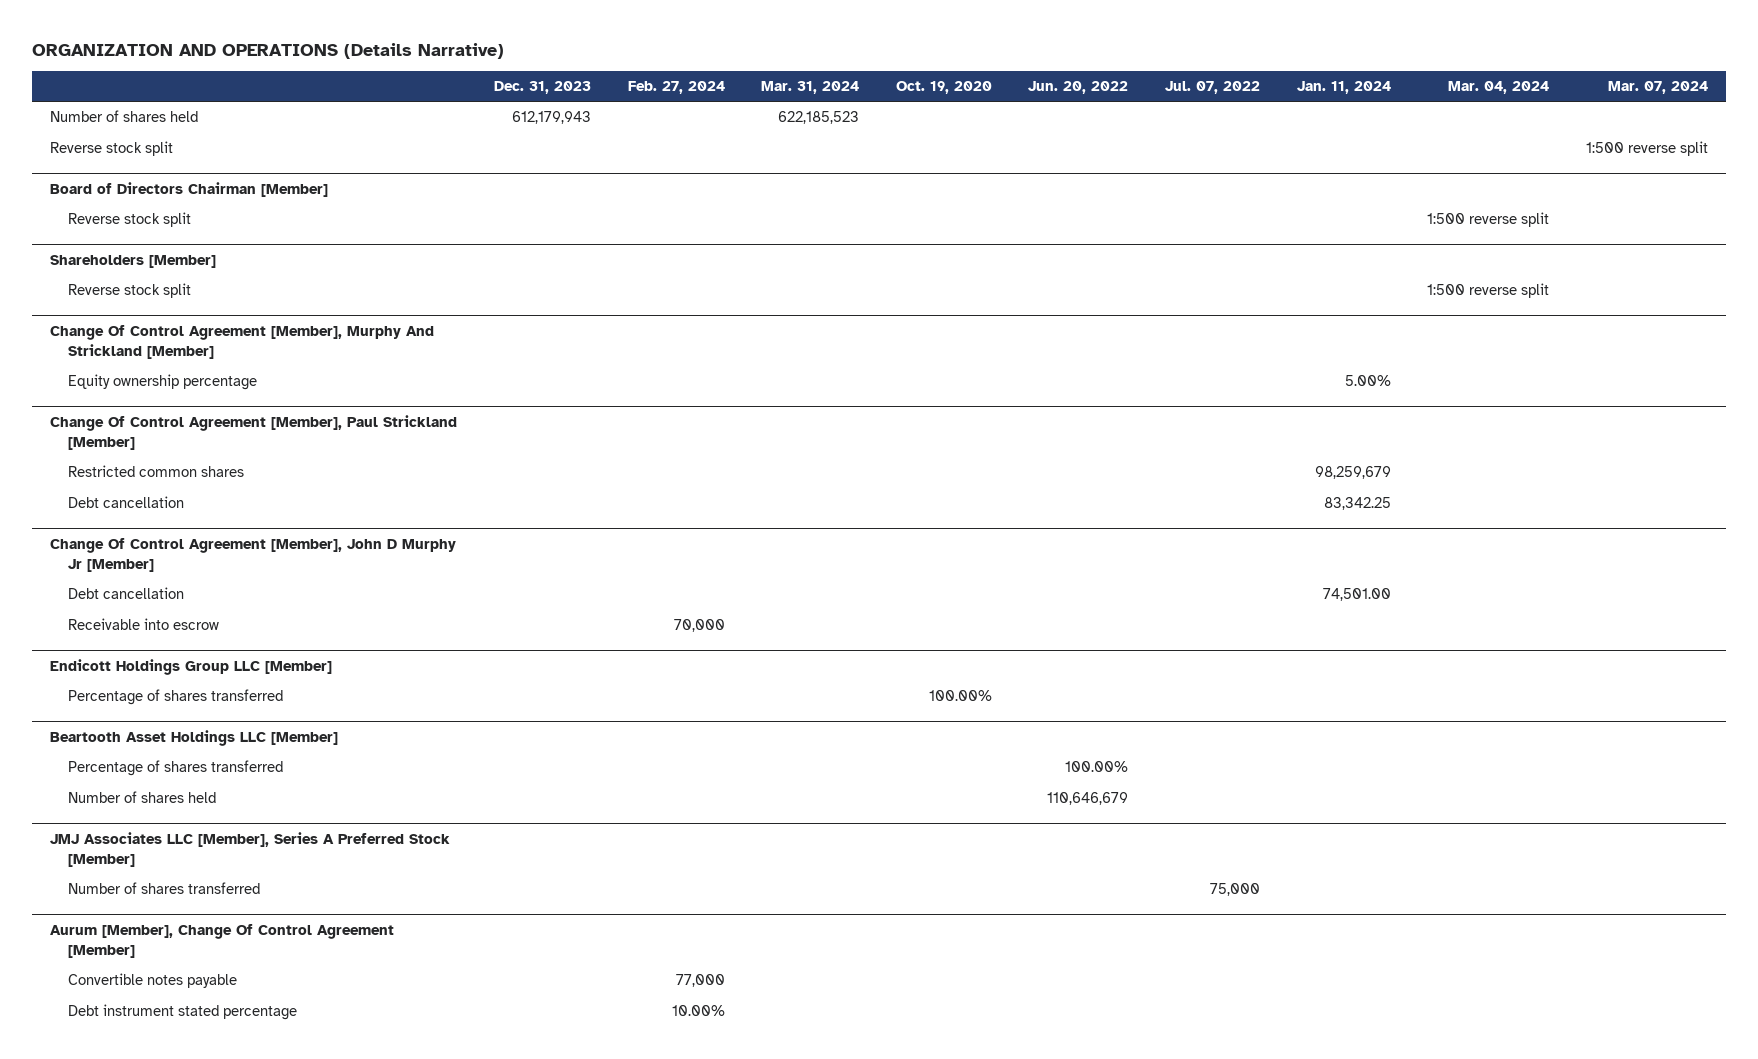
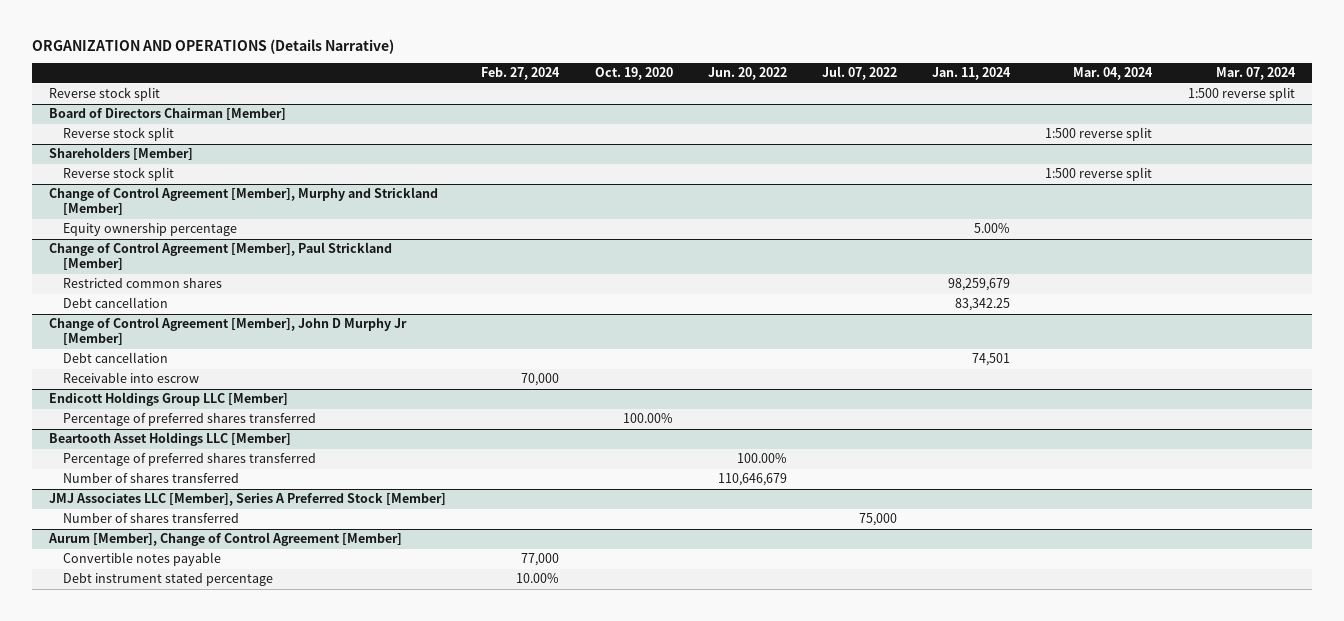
- | Dec. 31, 2023 | Feb. 27, 2024 | Mar. 31, 2024 | Oct. 19, 2020 | Jun. 20, 2022 | Jul. 07, 2022 | Jan. 11, 2024 | Mar. 04, 2024 | Mar. 07, 2024
+ | Feb. 27, 2024 | Oct. 19, 2020 | Jun. 20, 2022 | Jul. 07, 2022 | Jan. 11, 2024 | Mar. 04, 2024 | Mar. 07, 2024
- Number of shares held | 612,179,943 | | 622,185,523 | | | | | |
- Change Of Control Agreement [Member], Murphy And Strickland [Member]
+ Change of Control Agreement [Member], Murphy and Strickland [Member]
- Change Of Control Agreement [Member], Paul Strickland [Member]
+ Change of Control Agreement [Member], Paul Strickland [Member]
- Change Of Control Agreement [Member], John D Murphy Jr [Member]
- Debt cancellation | | | | | | | 74,501.00 | |
+ Change of Control Agreement [Member], John D Murphy Jr [Member]
+ Debt cancellation | | | | | 74,501 | |
@ Endicott Holdings Group LLC [Member]
- Percentage of shares transferred | | | | 100.00% | | | | |
+ Percentage of preferred shares transferred | | 100.00% | | | | |
@ Beartooth Asset Holdings LLC [Member]
- Percentage of shares transferred | | | | | 100.00% | | | |
- Number of shares held | | | | | 110,646,679 | | | |
+ Percentage of preferred shares transferred | | | 100.00% | | | |
+ Number of shares transferred | | | 110,646,679 | | | |
- Aurum [Member], Change Of Control Agreement [Member]
+ Aurum [Member], Change of Control Agreement [Member]

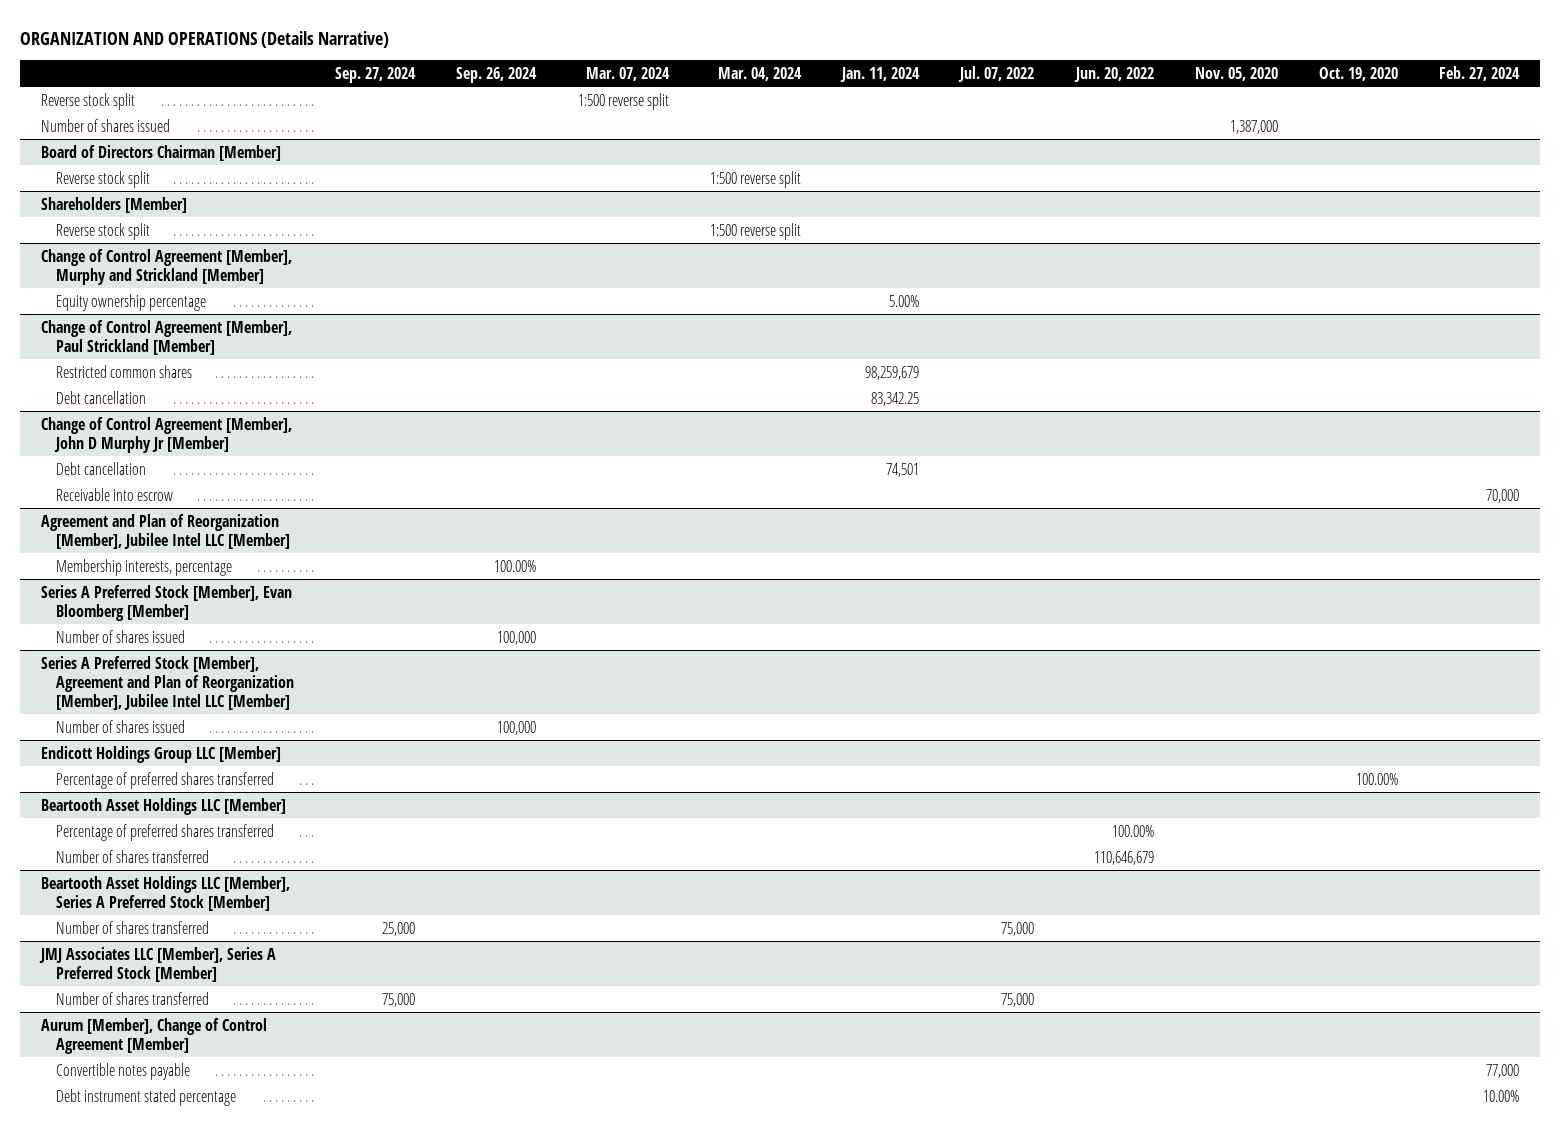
- | Feb. 27, 2024 | Oct. 19, 2020 | Jun. 20, 2022 | Jul. 07, 2022 | Jan. 11, 2024 | Mar. 04, 2024 | Mar. 07, 2024
+ | Sep. 27, 2024 | Sep. 26, 2024 | Mar. 07, 2024 | Mar. 04, 2024 | Jan. 11, 2024 | Jul. 07, 2022 | Jun. 20, 2022 | Nov. 05, 2020 | Oct. 19, 2020 | Feb. 27, 2024
+ Number of shares issued | | | | | | | | 1,387,000 | |
+ Agreement and Plan of Reorganization [Member], Jubilee Intel LLC [Member]
+ Membership interests, percentage | | 100.00% | | | | | | | |
+ Series A Preferred Stock [Member], Evan Bloomberg [Member]
+ Number of shares issued | | 100,000 | | | | | | | |
+ Series A Preferred Stock [Member], Agreement and Plan of Reorganization [Member], Jubilee Intel LLC [Member]
+ Number of shares issued | | 100,000 | | | | | | | |
+ Beartooth Asset Holdings LLC [Member], Series A Preferred Stock [Member]
+ Number of shares transferred | 25,000 | | | | | 75,000 | | | |

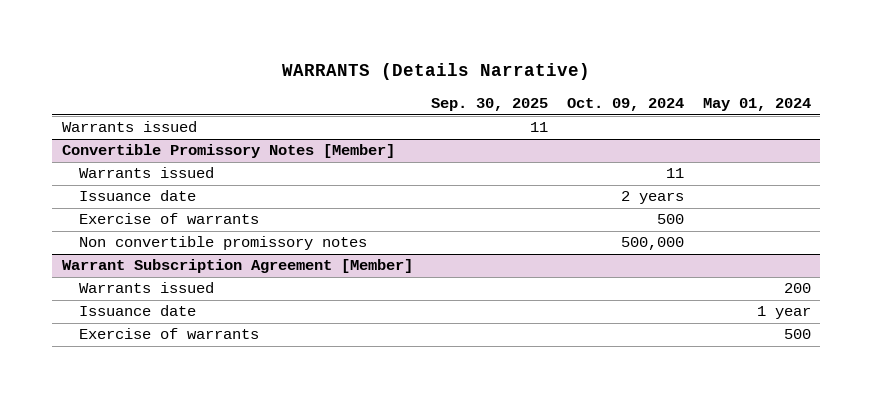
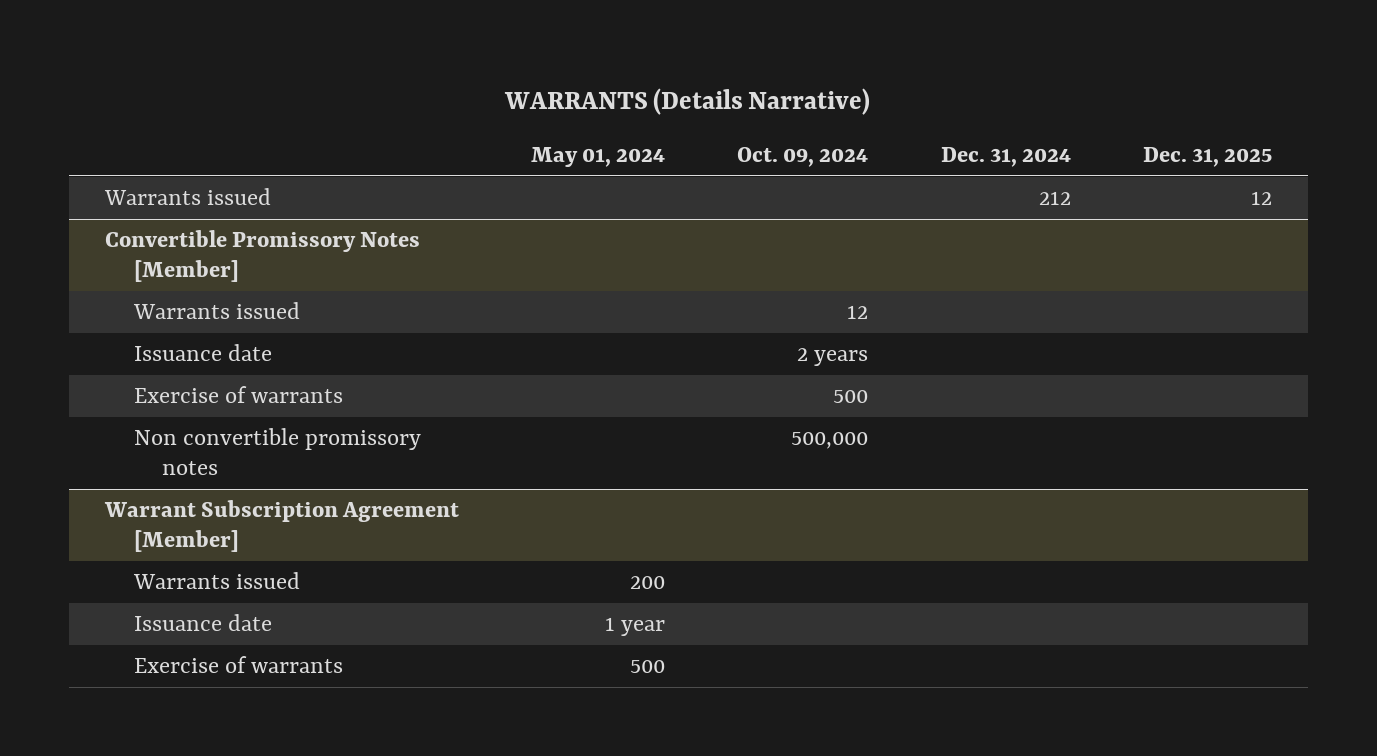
- | Sep. 30, 2025 | Oct. 09, 2024 | May 01, 2024
+ | May 01, 2024 | Oct. 09, 2024 | Dec. 31, 2024 | Dec. 31, 2025
@ Convertible Promissory Notes [Member]
- Warrants issued | | 11 |
+ Warrants issued | | 12 | |

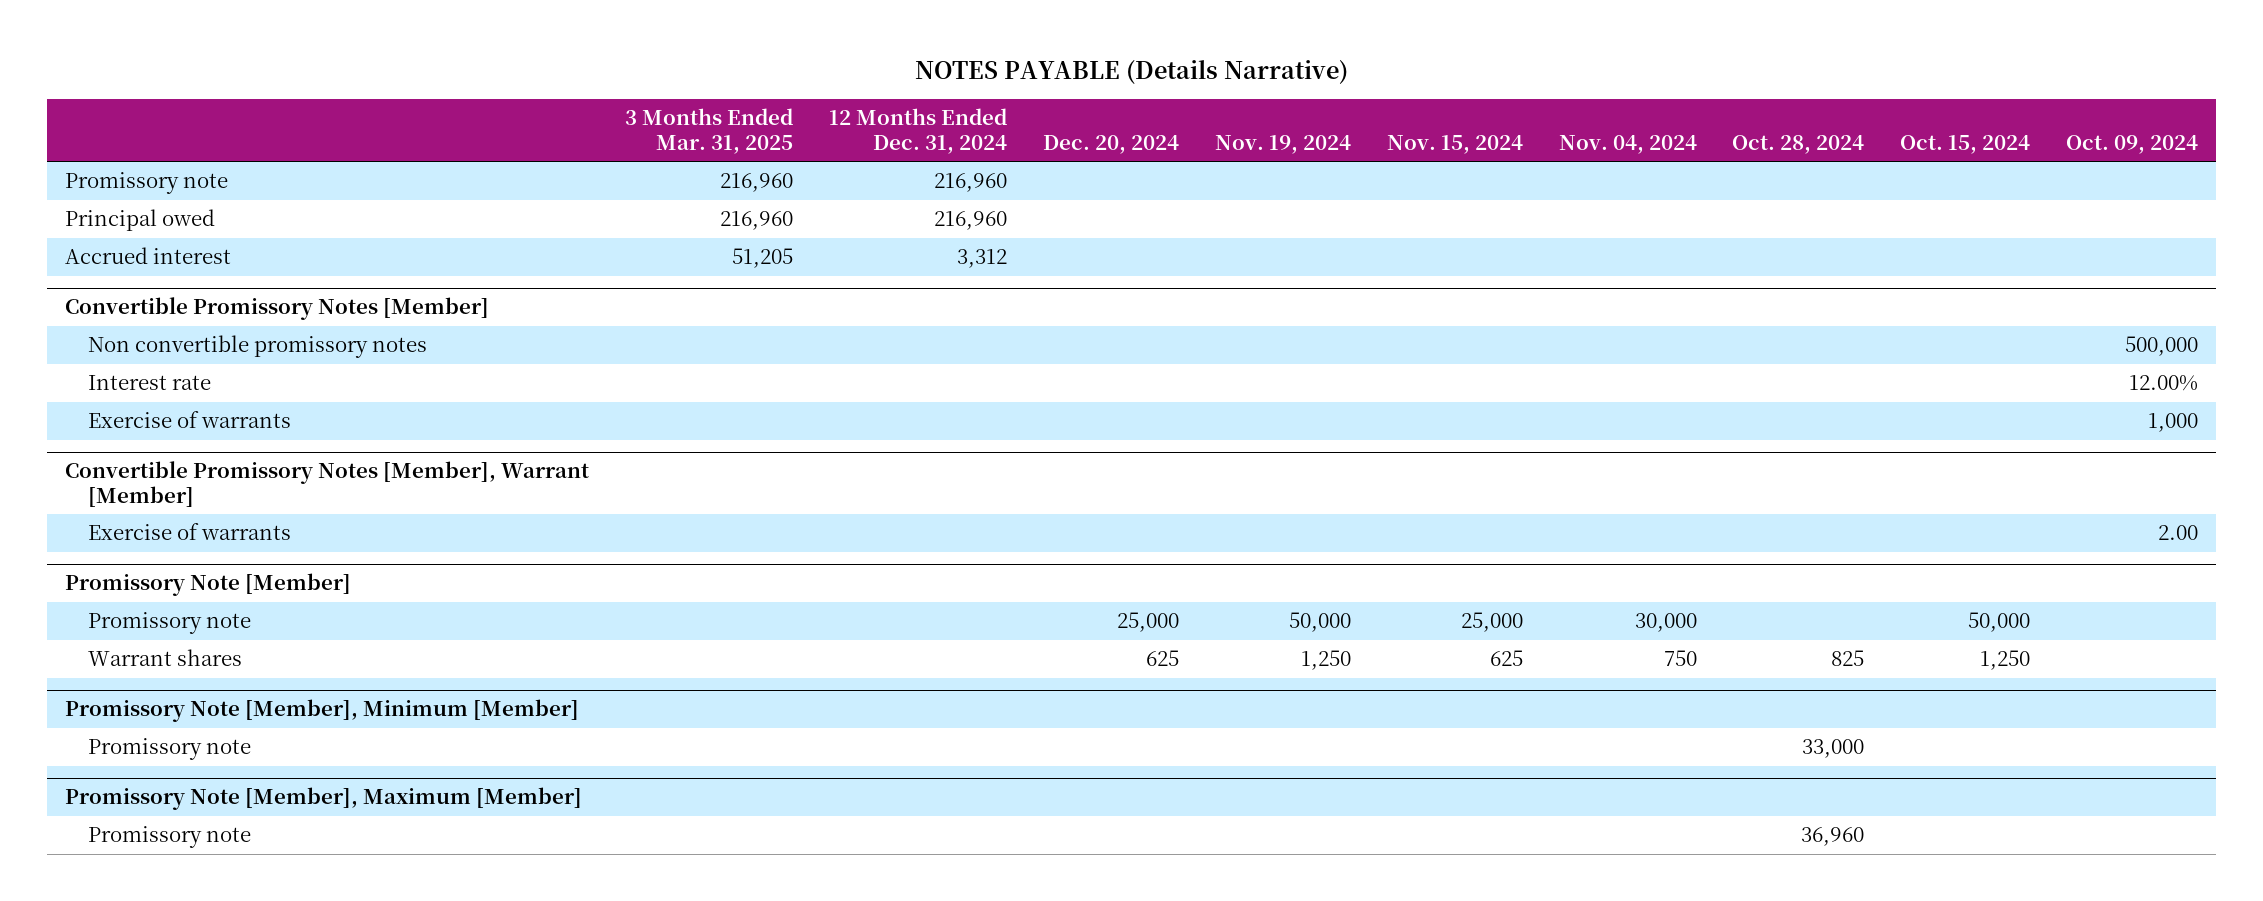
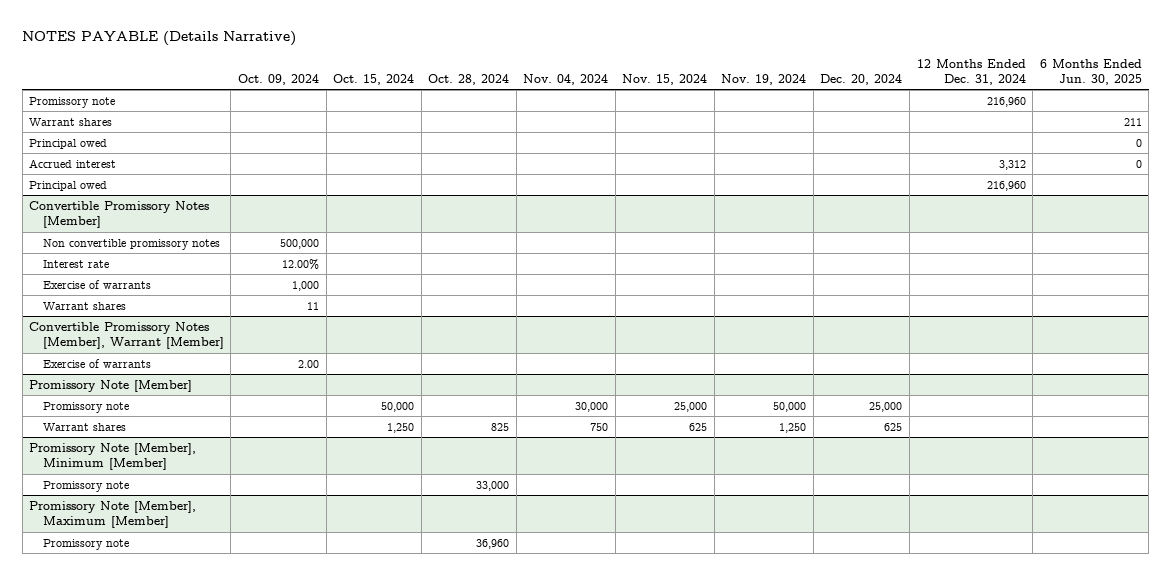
- | 3 Months Ended Mar. 31, 2025 | 12 Months Ended Dec. 31, 2024 | Dec. 20, 2024 | Nov. 19, 2024 | Nov. 15, 2024 | Nov. 04, 2024 | Oct. 28, 2024 | Oct. 15, 2024 | Oct. 09, 2024
+ | Oct. 09, 2024 | Oct. 15, 2024 | Oct. 28, 2024 | Nov. 04, 2024 | Nov. 15, 2024 | Nov. 19, 2024 | Dec. 20, 2024 | 12 Months Ended Dec. 31, 2024 | 6 Months Ended Jun. 30, 2025
+ Warrant shares | | | | | | | | | 211
+ Principal owed | | | | | | | | | 0
moved down: Principal owed | | | | | | | | 216,960 |
@ Convertible Promissory Notes [Member]
+ Warrant shares | 11 | | | | | | | |

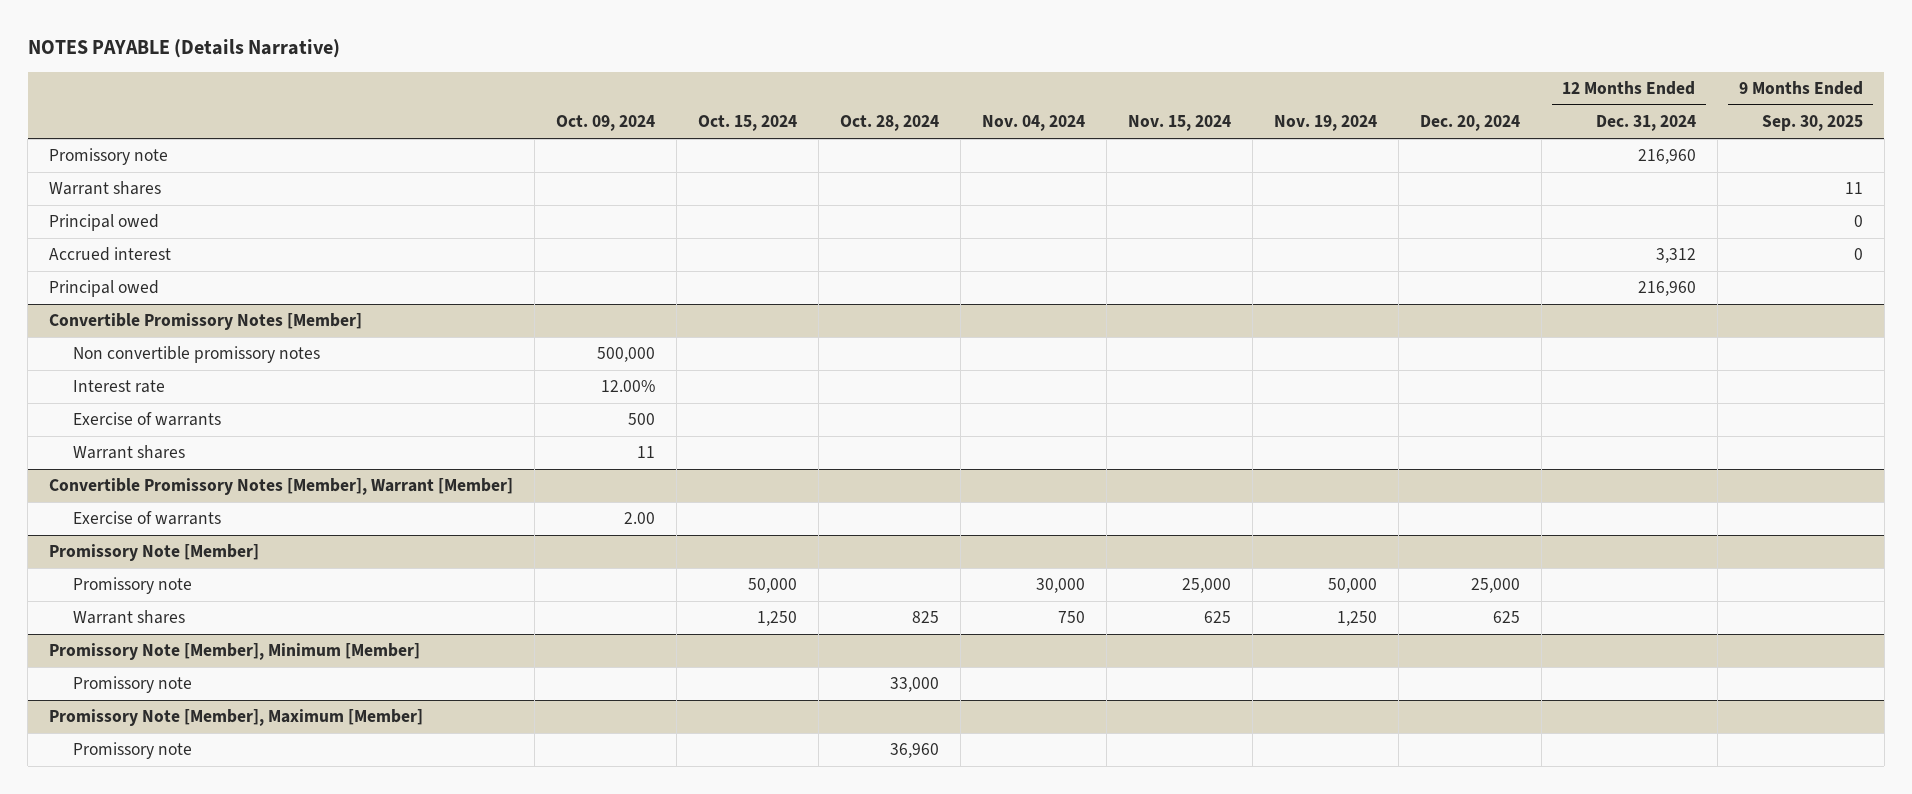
- | Oct. 09, 2024 | Oct. 15, 2024 | Oct. 28, 2024 | Nov. 04, 2024 | Nov. 15, 2024 | Nov. 19, 2024 | Dec. 20, 2024 | 12 Months Ended Dec. 31, 2024 | 6 Months Ended Jun. 30, 2025
+ | Oct. 09, 2024 | Oct. 15, 2024 | Oct. 28, 2024 | Nov. 04, 2024 | Nov. 15, 2024 | Nov. 19, 2024 | Dec. 20, 2024 | 12 Months Ended Dec. 31, 2024 | 9 Months Ended Sep. 30, 2025
@ Convertible Promissory Notes [Member]
- Exercise of warrants | 1,000 | | | | | | | |
+ Exercise of warrants | 500 | | | | | | | |

